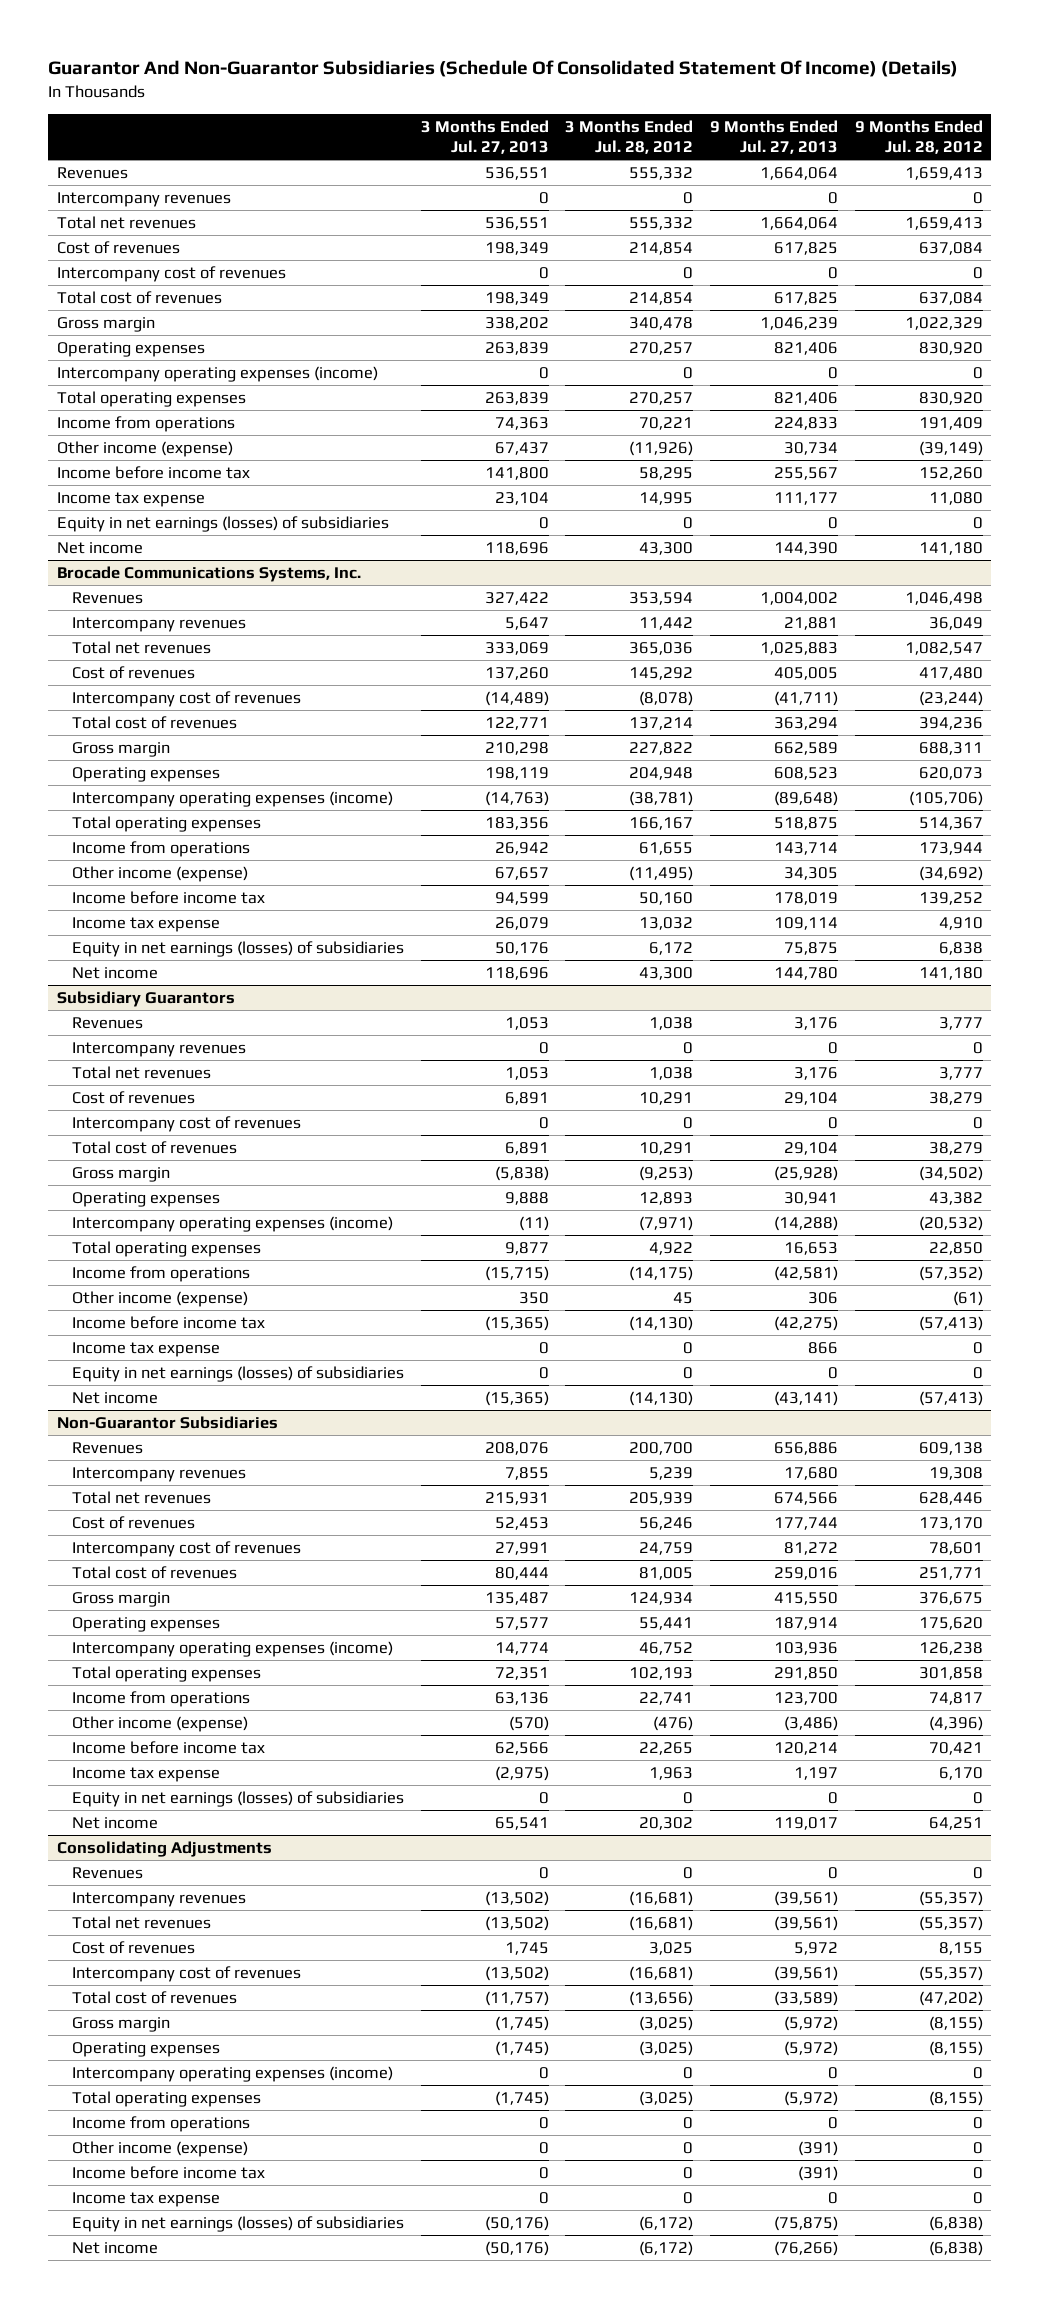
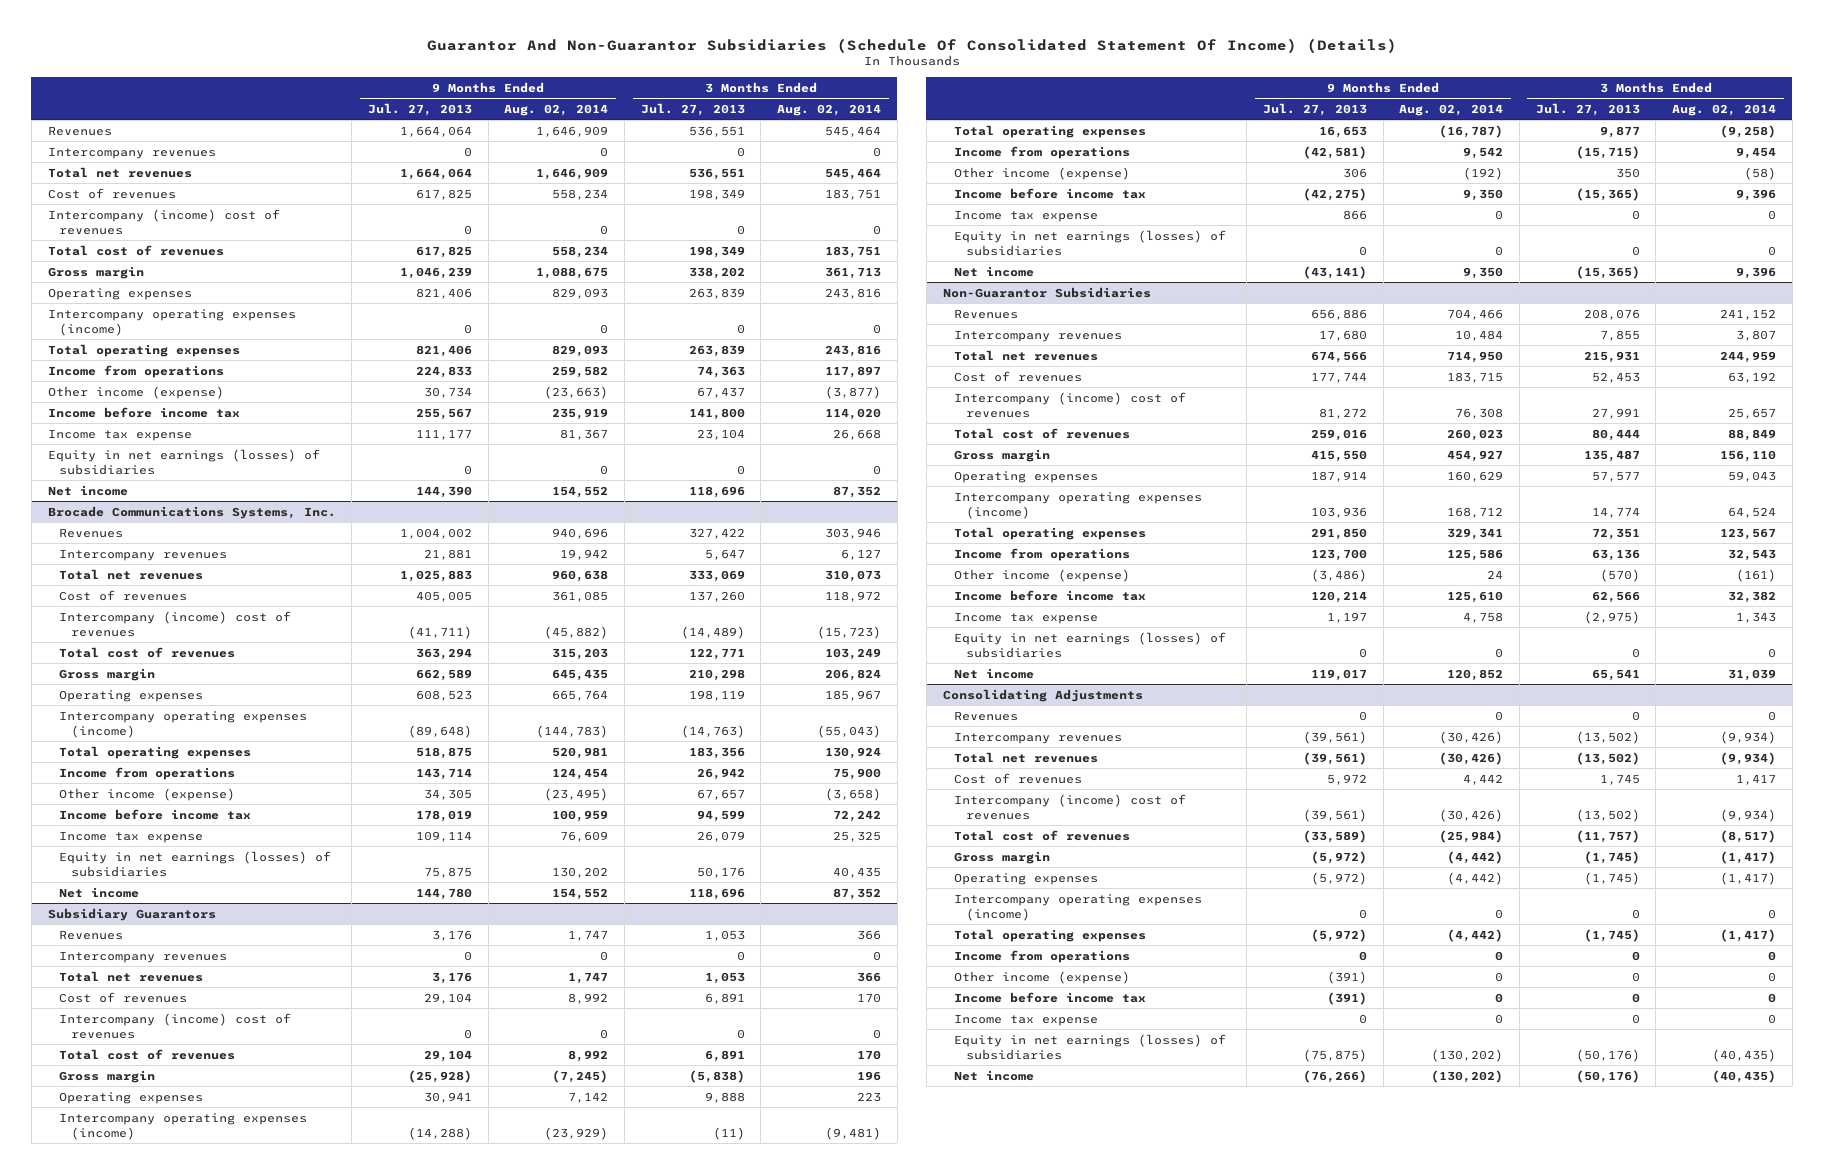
- | 3 Months Ended Jul. 27, 2013 | 3 Months Ended Jul. 28, 2012 | 9 Months Ended Jul. 27, 2013 | 9 Months Ended Jul. 28, 2012
+ | 9 Months Ended Jul. 27, 2013 | 9 Months Ended Aug. 02, 2014 | 3 Months Ended Jul. 27, 2013 | 3 Months Ended Aug. 02, 2014
- Intercompany cost of revenues | 0 | 0 | 0 | 0
+ Intercompany (income) cost of revenues | 0 | 0 | 0 | 0
@ Brocade Communications Systems, Inc.
- Intercompany cost of revenues | (14,489) | (8,078) | (41,711) | (23,244)
+ Intercompany (income) cost of revenues | (41,711) | (45,882) | (14,489) | (15,723)
@ Subsidiary Guarantors
- Intercompany cost of revenues | 0 | 0 | 0 | 0
+ Intercompany (income) cost of revenues | 0 | 0 | 0 | 0
@ Non-Guarantor Subsidiaries
- Intercompany cost of revenues | 27,991 | 24,759 | 81,272 | 78,601
+ Intercompany (income) cost of revenues | 81,272 | 76,308 | 27,991 | 25,657
@ Consolidating Adjustments
- Intercompany cost of revenues | (13,502) | (16,681) | (39,561) | (55,357)
+ Intercompany (income) cost of revenues | (39,561) | (30,426) | (13,502) | (9,934)

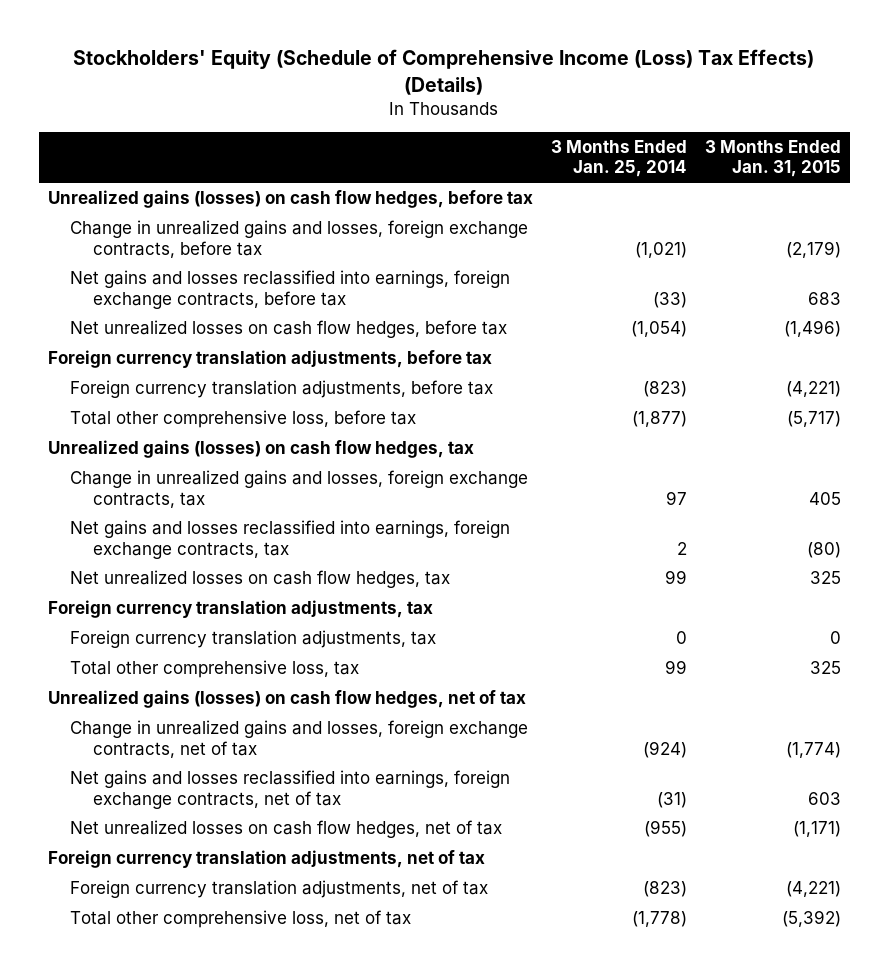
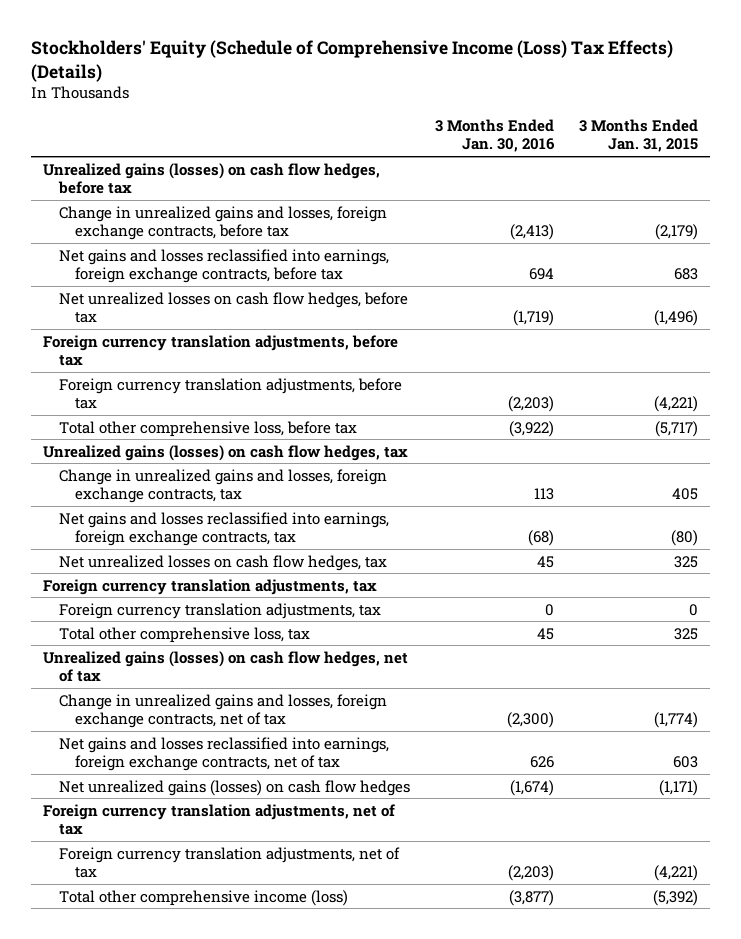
- | 3 Months Ended Jan. 25, 2014 | 3 Months Ended Jan. 31, 2015
+ | 3 Months Ended Jan. 30, 2016 | 3 Months Ended Jan. 31, 2015
- Net unrealized losses on cash flow hedges, net of tax | (955) | (1,171)
+ Net unrealized gains (losses) on cash flow hedges | (1,674) | (1,171)
- Total other comprehensive loss, net of tax | (1,778) | (5,392)
+ Total other comprehensive income (loss) | (3,877) | (5,392)

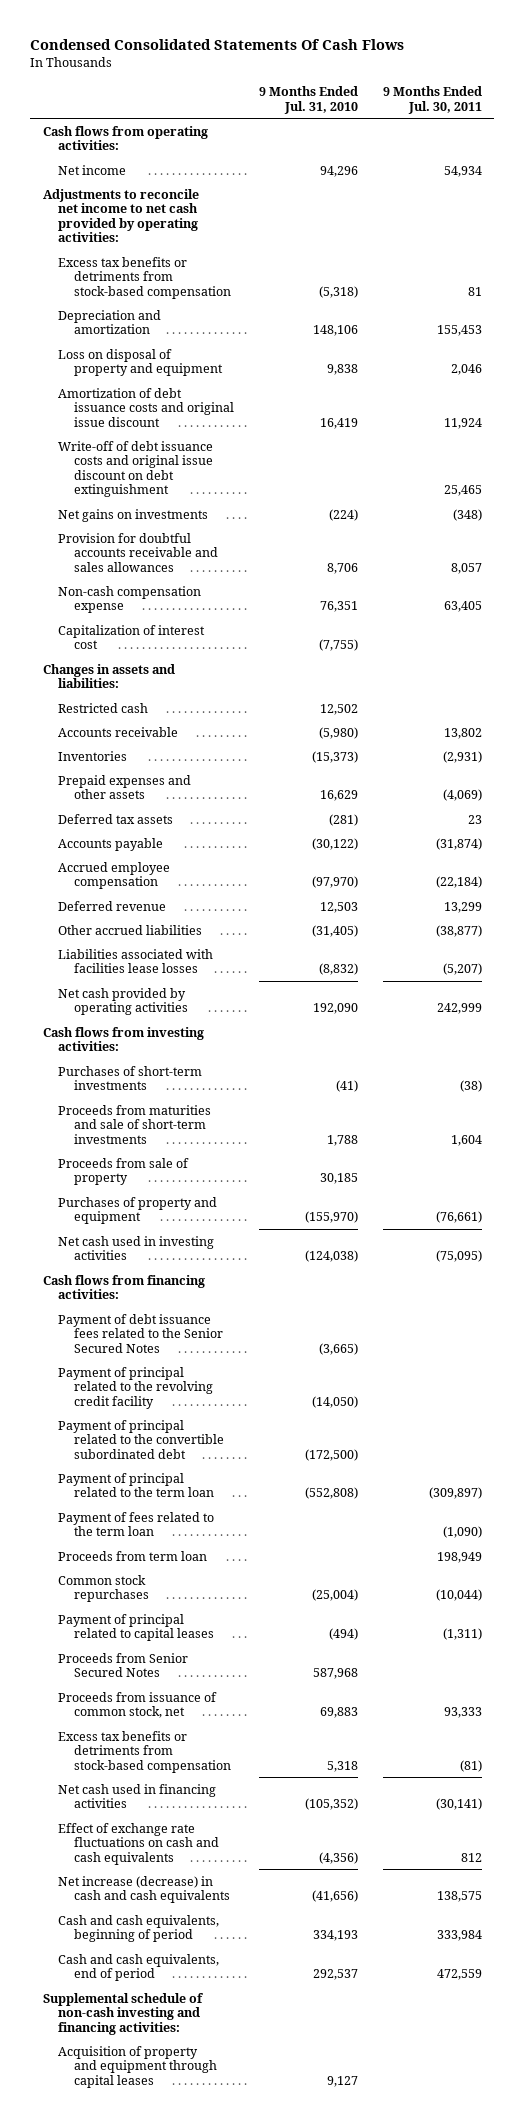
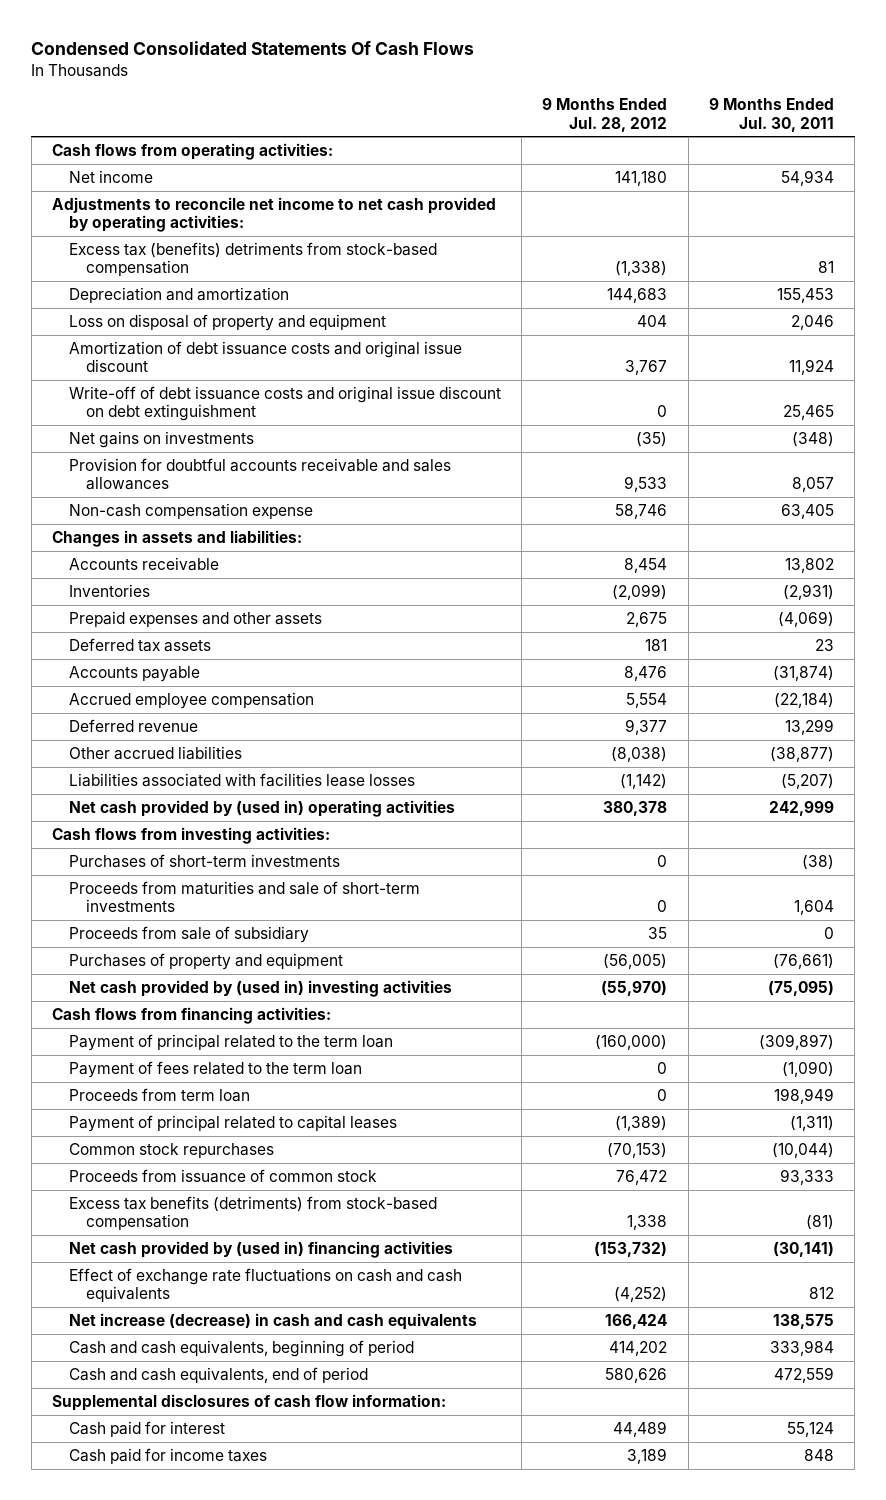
- | 9 Months Ended Jul. 31, 2010 | 9 Months Ended Jul. 30, 2011
+ | 9 Months Ended Jul. 28, 2012 | 9 Months Ended Jul. 30, 2011
- Excess tax benefits or detriments from stock-based compensation | (5,318) | 81
+ Excess tax (benefits) detriments from stock-based compensation | (1,338) | 81
- Capitalization of interest cost | (7,755) |
- Restricted cash | 12,502 |
- Net cash provided by operating activities | 192,090 | 242,999
+ Net cash provided by (used in) operating activities | 380,378 | 242,999
- Proceeds from sale of property | 30,185 |
+ Proceeds from sale of subsidiary | 35 | 0
- Net cash used in investing activities | (124,038) | (75,095)
+ Net cash provided by (used in) investing activities | (55,970) | (75,095)
- Payment of debt issuance fees related to the Senior Secured Notes | (3,665) |
- Payment of principal related to the revolving credit facility | (14,050) |
- Payment of principal related to the convertible subordinated debt | (172,500) |
- Proceeds from Senior Secured Notes | 587,968 |
- Proceeds from issuance of common stock, net | 69,883 | 93,333
- Excess tax benefits or detriments from stock-based compensation | 5,318 | (81)
- Net cash used in financing activities | (105,352) | (30,141)
moved down: Common stock repurchases | (70,153) | (10,044)
+ Proceeds from issuance of common stock | 76,472 | 93,333
+ Excess tax benefits (detriments) from stock-based compensation | 1,338 | (81)
+ Net cash provided by (used in) financing activities | (153,732) | (30,141)
- Supplemental schedule of non-cash investing and financing activities:
- Acquisition of property and equipment through capital leases | 9,127 |
+ Supplemental disclosures of cash flow information:
+ Cash paid for interest | 44,489 | 55,124
+ Cash paid for income taxes | 3,189 | 848

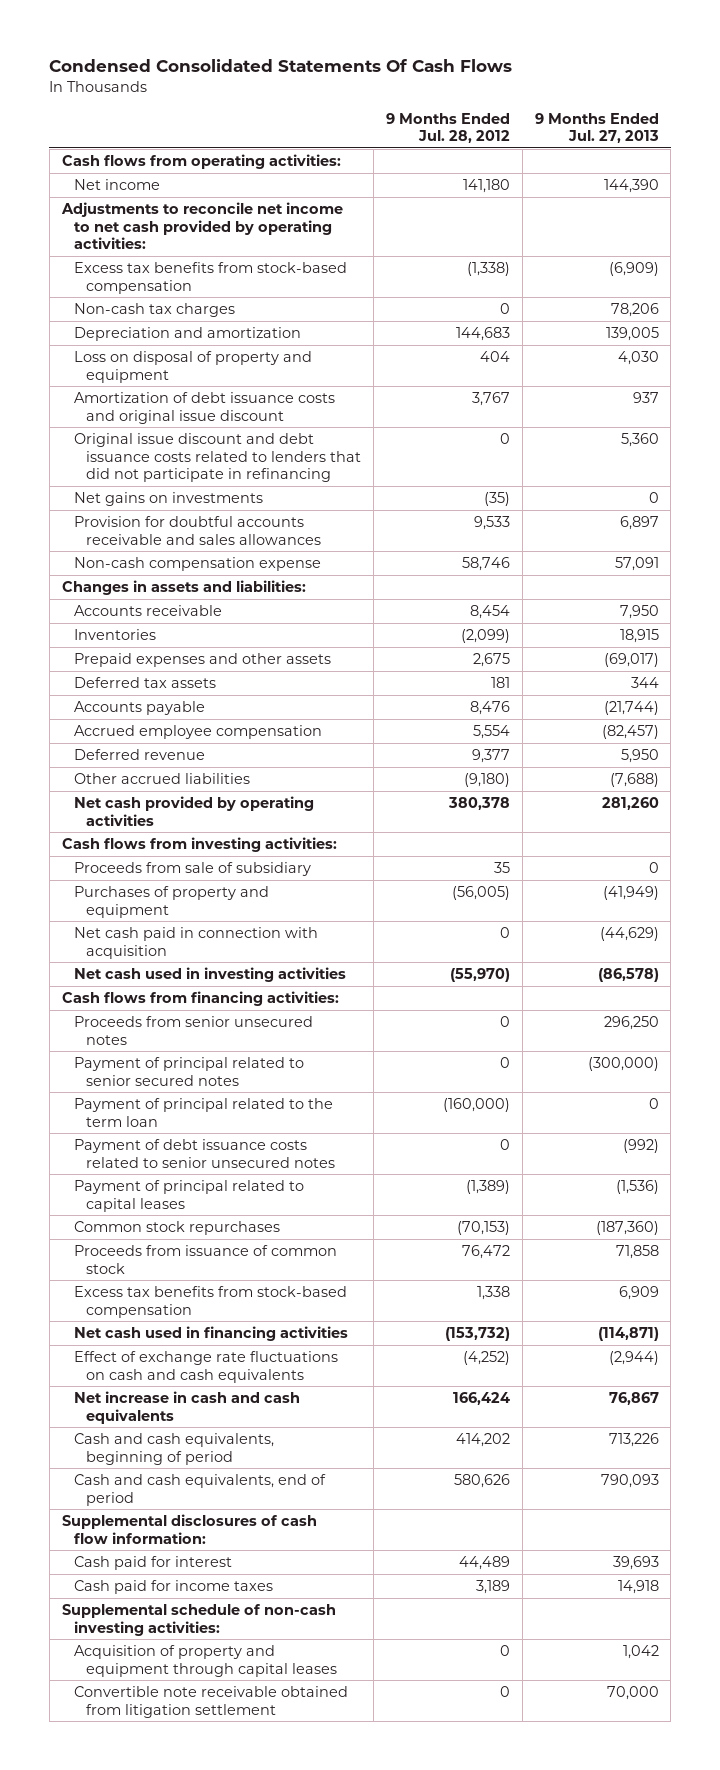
- | 9 Months Ended Jul. 28, 2012 | 9 Months Ended Jul. 30, 2011
+ | 9 Months Ended Jul. 28, 2012 | 9 Months Ended Jul. 27, 2013
- Excess tax (benefits) detriments from stock-based compensation | (1,338) | 81
+ Excess tax benefits from stock-based compensation | (1,338) | (6,909)
+ Non-cash tax charges | 0 | 78,206
- Write-off of debt issuance costs and original issue discount on debt extinguishment | 0 | 25,465
+ Original issue discount and debt issuance costs related to lenders that did not participate in refinancing | 0 | 5,360
- Other accrued liabilities | (8,038) | (38,877)
- Liabilities associated with facilities lease losses | (1,142) | (5,207)
- Net cash provided by (used in) operating activities | 380,378 | 242,999
+ Other accrued liabilities | (9,180) | (7,688)
+ Net cash provided by operating activities | 380,378 | 281,260
- Purchases of short-term investments | 0 | (38)
- Proceeds from maturities and sale of short-term investments | 0 | 1,604
- Net cash provided by (used in) investing activities | (55,970) | (75,095)
+ Net cash paid in connection with acquisition | 0 | (44,629)
+ Net cash used in investing activities | (55,970) | (86,578)
+ Proceeds from senior unsecured notes | 0 | 296,250
+ Payment of principal related to senior secured notes | 0 | (300,000)
- Payment of fees related to the term loan | 0 | (1,090)
- Proceeds from term loan | 0 | 198,949
+ Payment of debt issuance costs related to senior unsecured notes | 0 | (992)
- Excess tax benefits (detriments) from stock-based compensation | 1,338 | (81)
- Net cash provided by (used in) financing activities | (153,732) | (30,141)
+ Excess tax benefits from stock-based compensation | 1,338 | 6,909
+ Net cash used in financing activities | (153,732) | (114,871)
- Net increase (decrease) in cash and cash equivalents | 166,424 | 138,575
+ Net increase in cash and cash equivalents | 166,424 | 76,867
+ Supplemental schedule of non-cash investing activities:
+ Acquisition of property and equipment through capital leases | 0 | 1,042
+ Convertible note receivable obtained from litigation settlement | 0 | 70,000

